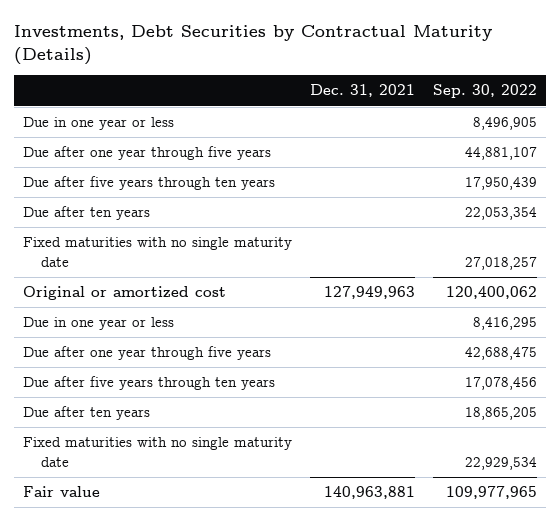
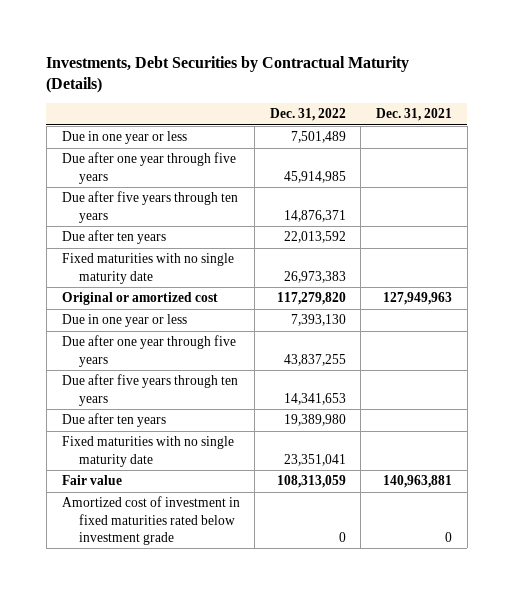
- | Dec. 31, 2021 | Sep. 30, 2022
+ | Dec. 31, 2022 | Dec. 31, 2021
+ Amortized cost of investment in fixed maturities rated below investment grade | 0 | 0

